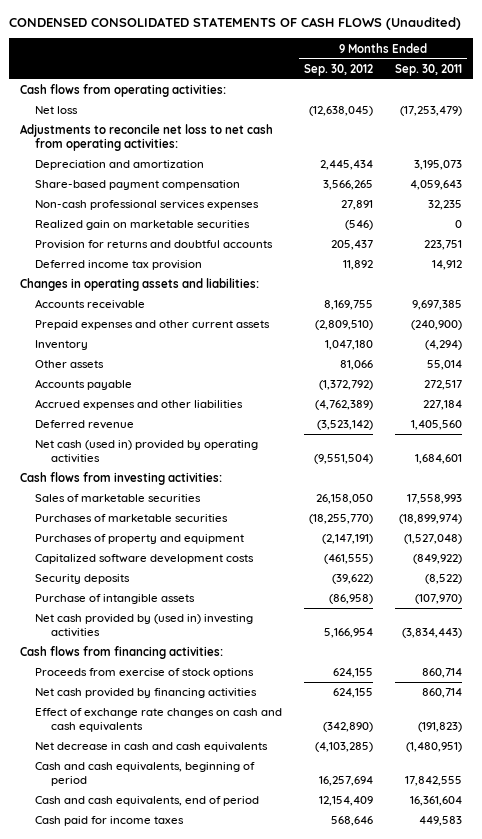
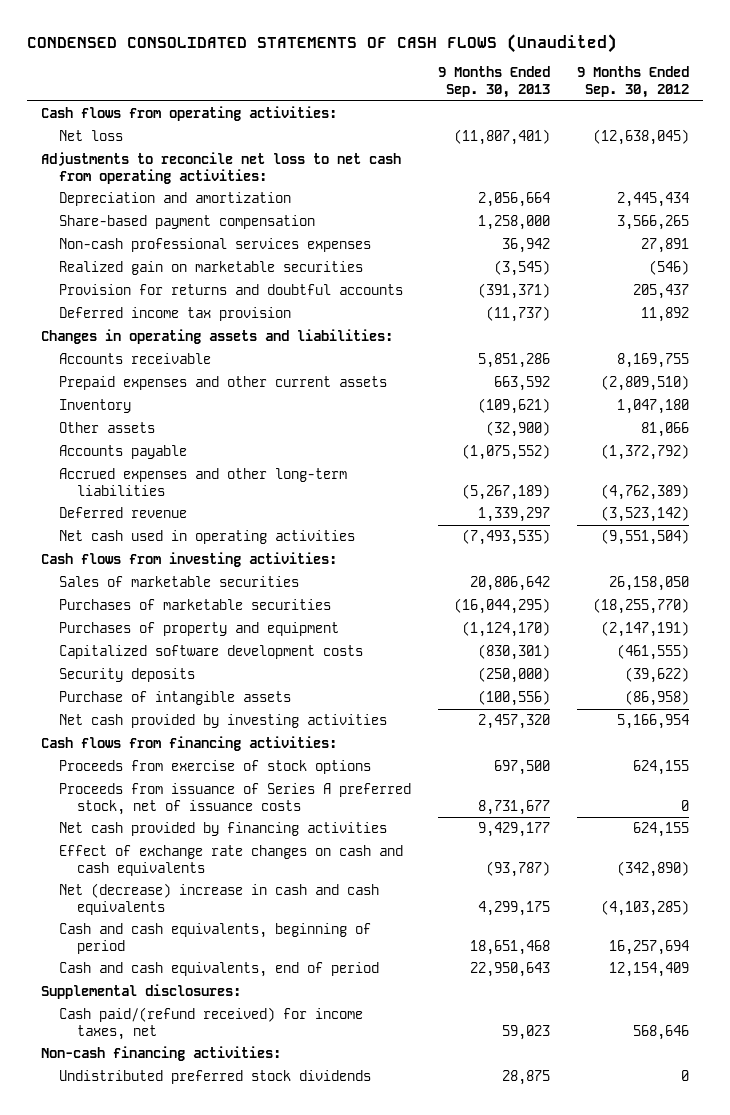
- | 9 Months Ended Sep. 30, 2012 | 9 Months Ended Sep. 30, 2011
+ | 9 Months Ended Sep. 30, 2013 | 9 Months Ended Sep. 30, 2012
- Accrued expenses and other liabilities | (4,762,389) | 227,184
+ Accrued expenses and other long-term liabilities | (5,267,189) | (4,762,389)
- Net cash (used in) provided by operating activities | (9,551,504) | 1,684,601
+ Net cash used in operating activities | (7,493,535) | (9,551,504)
- Net cash provided by (used in) investing activities | 5,166,954 | (3,834,443)
+ Net cash provided by investing activities | 2,457,320 | 5,166,954
+ Proceeds from issuance of Series A preferred stock, net of issuance costs | 8,731,677 | 0
- Net decrease in cash and cash equivalents | (4,103,285) | (1,480,951)
+ Net (decrease) increase in cash and cash equivalents | 4,299,175 | (4,103,285)
- Cash paid for income taxes | 568,646 | 449,583
+ Supplemental disclosures:
+ Cash paid/(refund received) for income taxes, net | 59,023 | 568,646
+ Non-cash financing activities:
+ Undistributed preferred stock dividends | 28,875 | 0

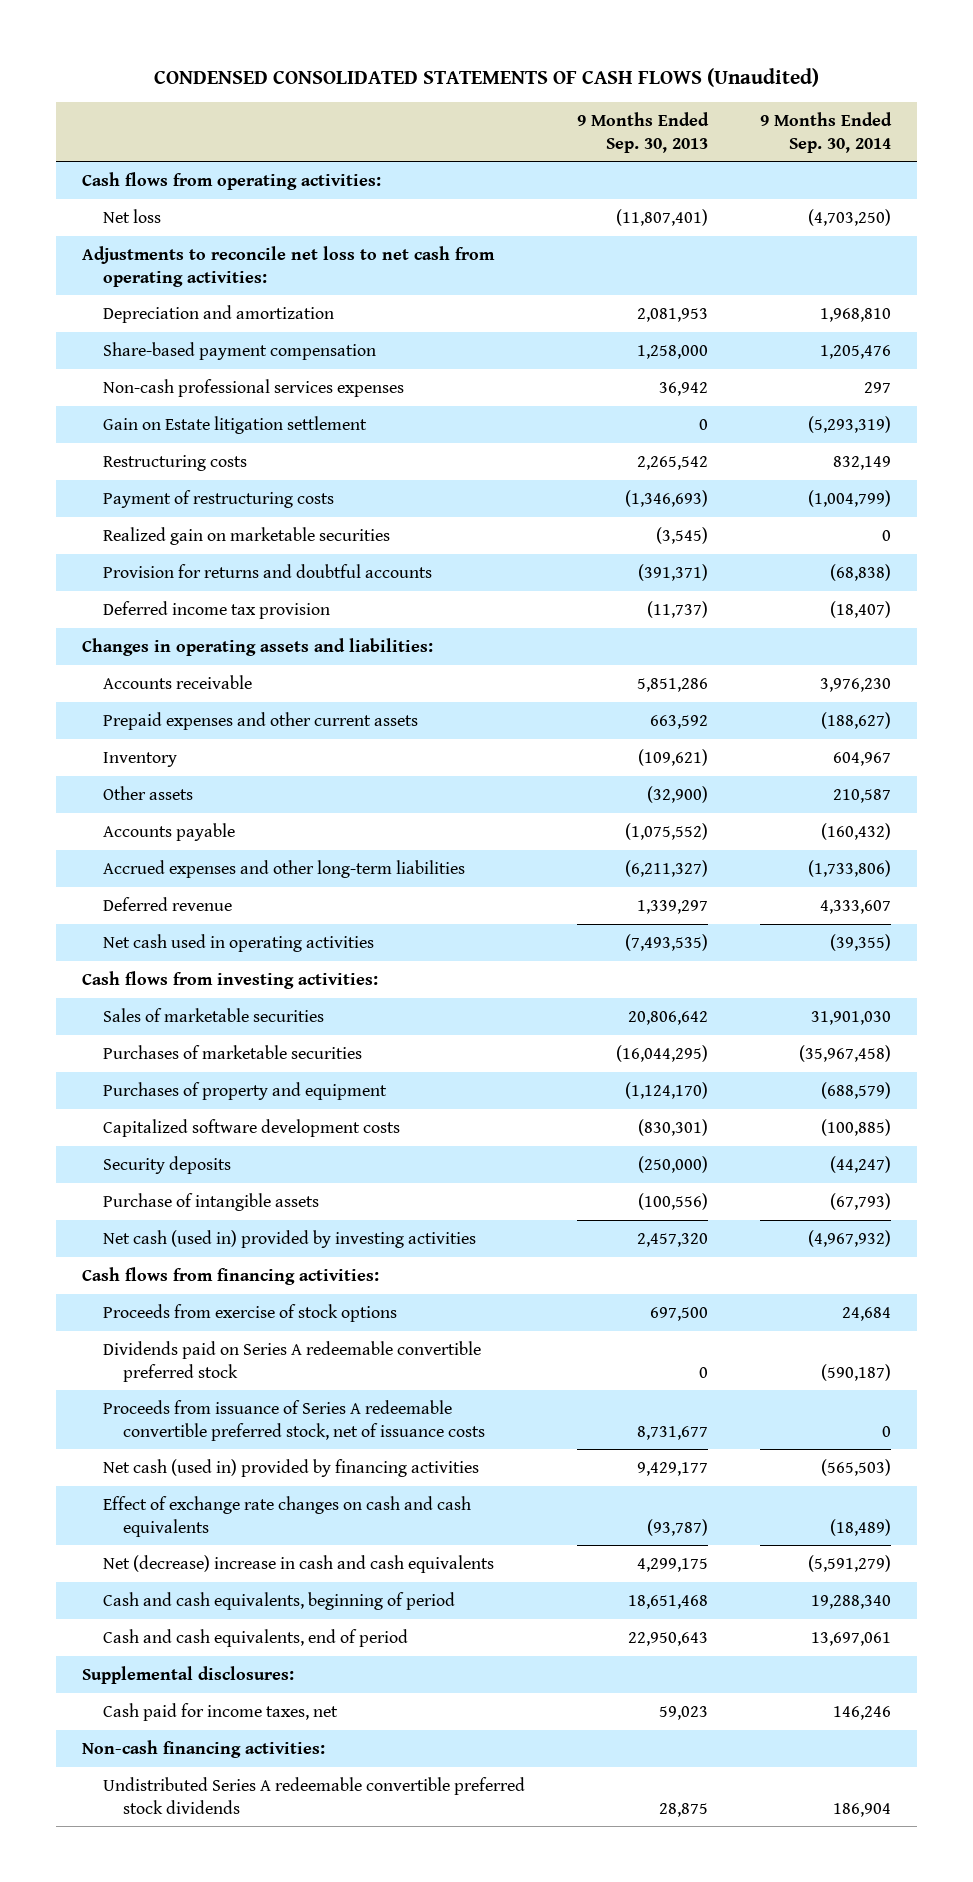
- | 9 Months Ended Sep. 30, 2013 | 9 Months Ended Sep. 30, 2012
+ | 9 Months Ended Sep. 30, 2013 | 9 Months Ended Sep. 30, 2014
- Depreciation and amortization | 2,056,664 | 2,445,434
+ Depreciation and amortization | 2,081,953 | 1,968,810
+ Gain on Estate litigation settlement | 0 | (5,293,319)
+ Restructuring costs | 2,265,542 | 832,149
+ Payment of restructuring costs | (1,346,693) | (1,004,799)
- Accrued expenses and other long-term liabilities | (5,267,189) | (4,762,389)
+ Accrued expenses and other long-term liabilities | (6,211,327) | (1,733,806)
- Net cash provided by investing activities | 2,457,320 | 5,166,954
+ Net cash (used in) provided by investing activities | 2,457,320 | (4,967,932)
- Proceeds from issuance of Series A preferred stock, net of issuance costs | 8,731,677 | 0
- Net cash provided by financing activities | 9,429,177 | 624,155
+ Dividends paid on Series A redeemable convertible preferred stock | 0 | (590,187)
+ Proceeds from issuance of Series A redeemable convertible preferred stock, net of issuance costs | 8,731,677 | 0
+ Net cash (used in) provided by financing activities | 9,429,177 | (565,503)
- Cash paid/(refund received) for income taxes, net | 59,023 | 568,646
+ Cash paid for income taxes, net | 59,023 | 146,246
- Undistributed preferred stock dividends | 28,875 | 0
+ Undistributed Series A redeemable convertible preferred stock dividends | 28,875 | 186,904

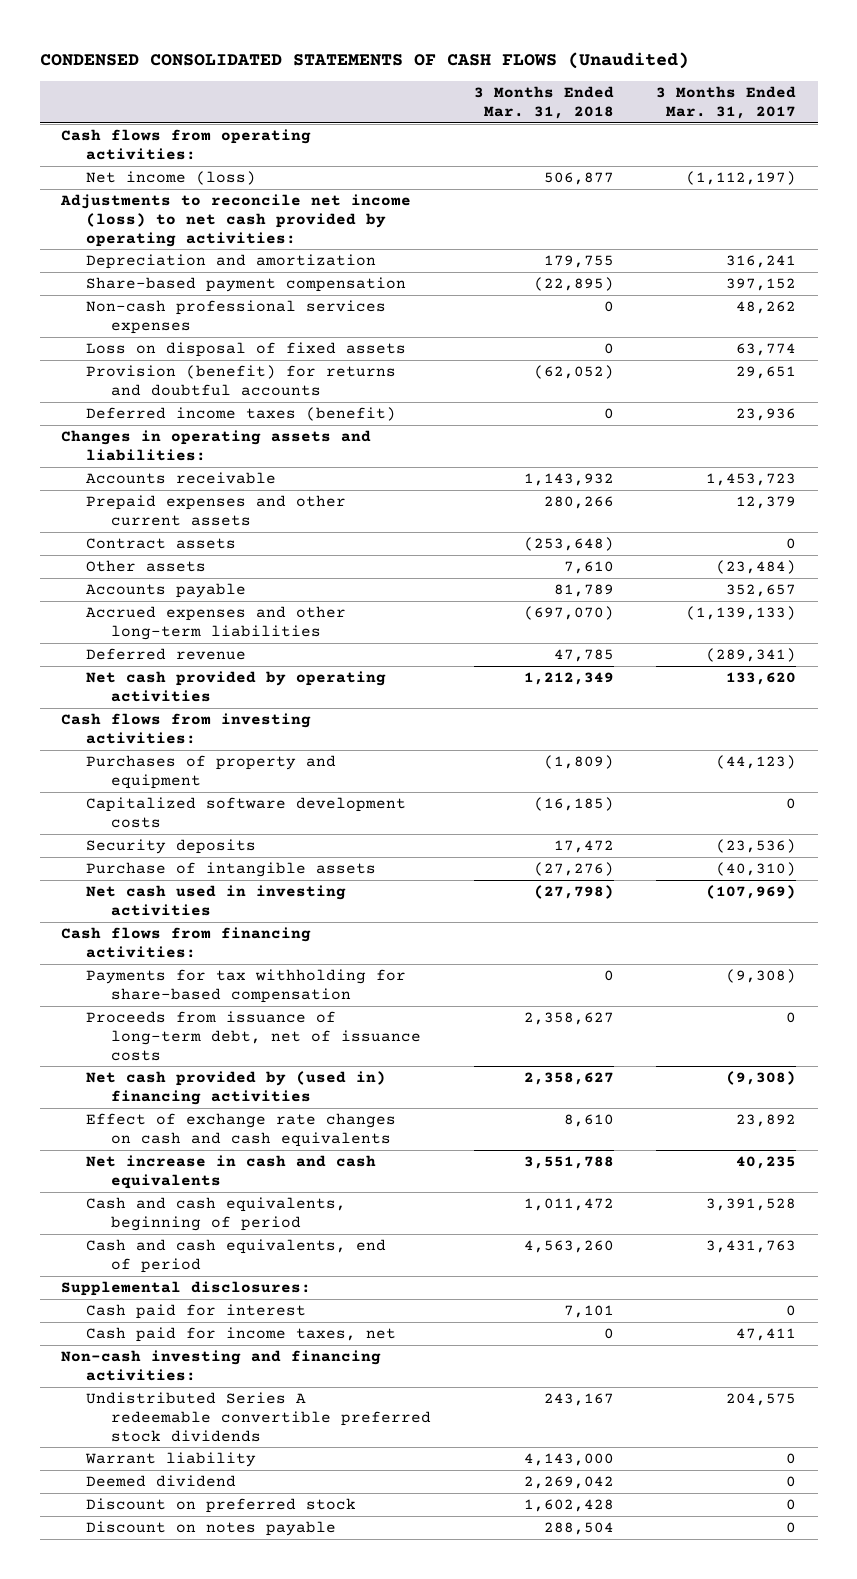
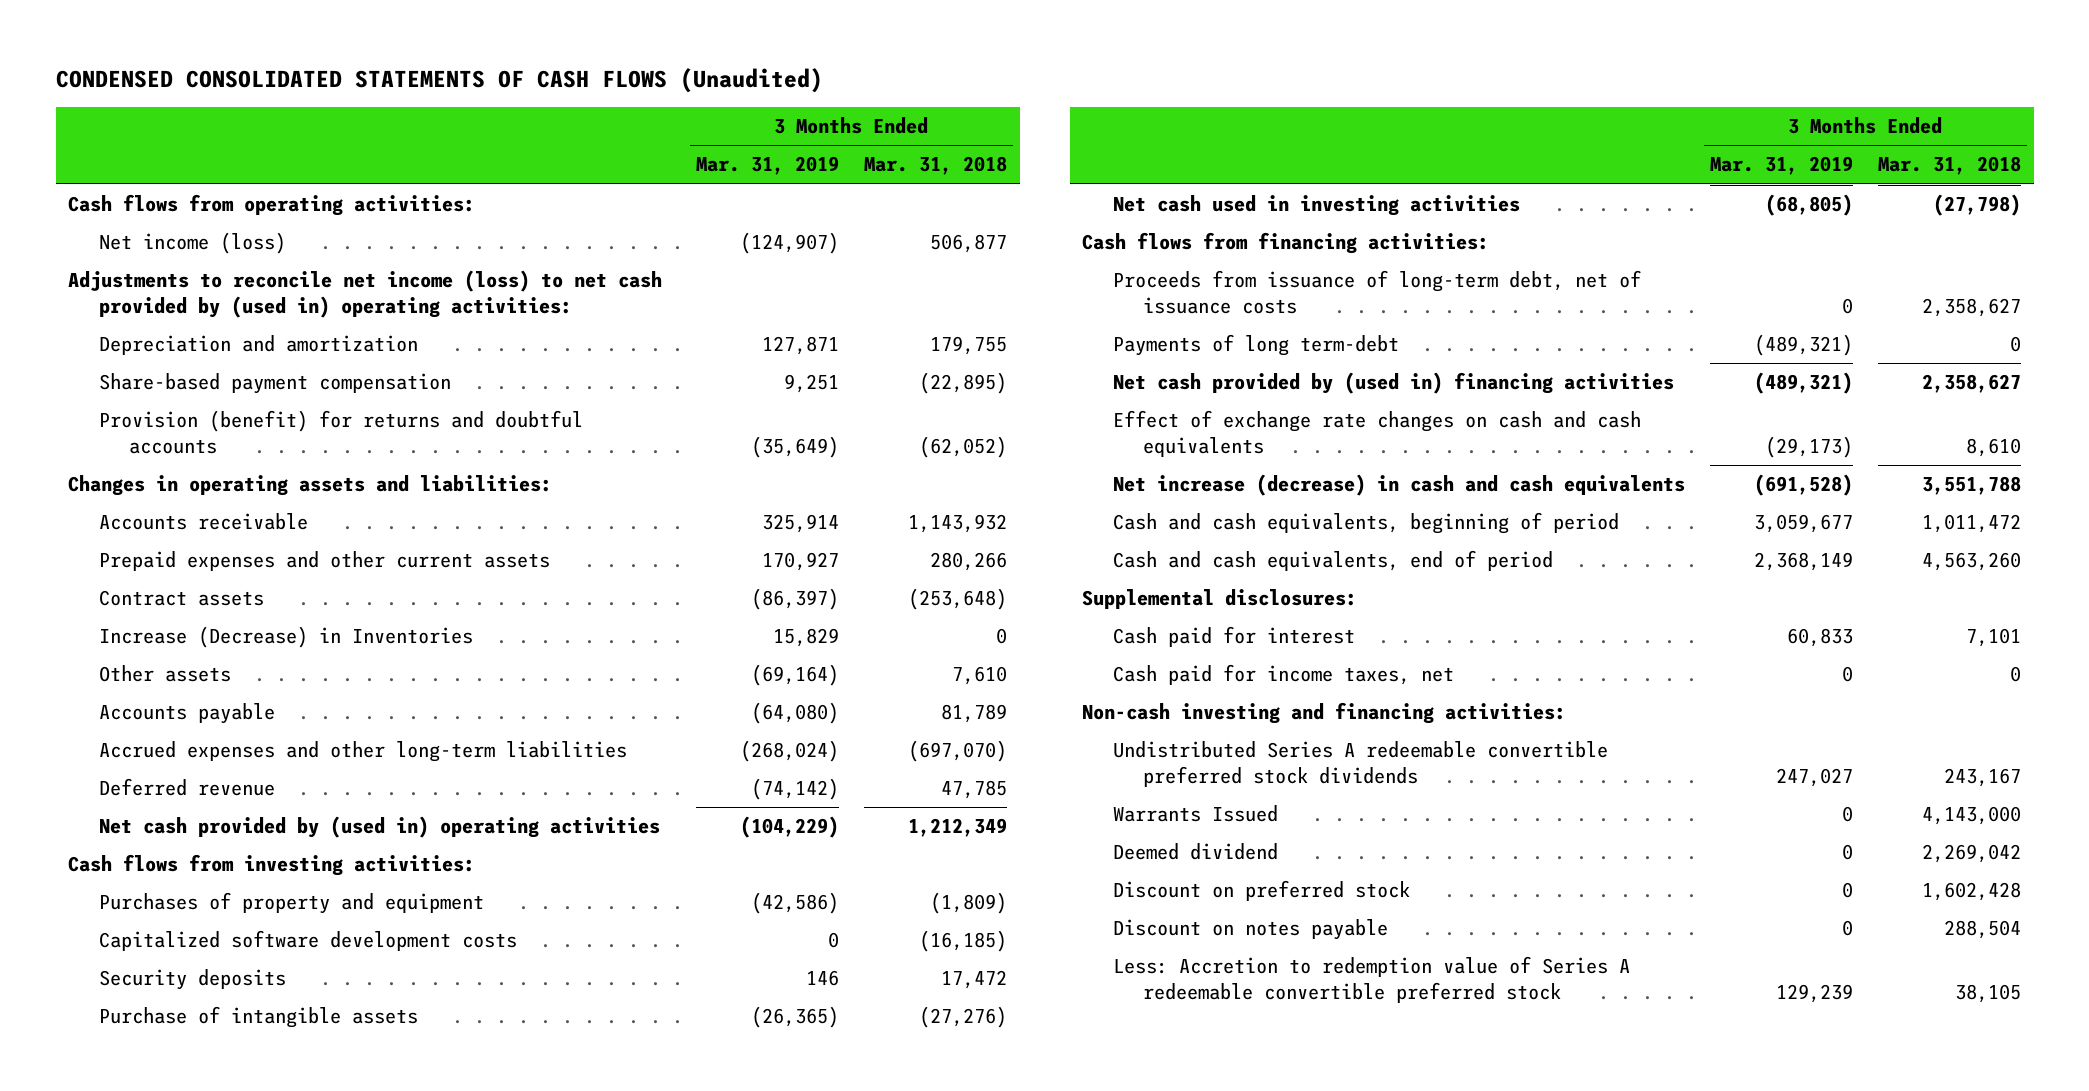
- | 3 Months Ended Mar. 31, 2018 | 3 Months Ended Mar. 31, 2017
+ | 3 Months Ended Mar. 31, 2019 | 3 Months Ended Mar. 31, 2018
- Adjustments to reconcile net income (loss) to net cash provided by operating activities:
+ Adjustments to reconcile net income (loss) to net cash provided by (used in) operating activities:
- Non-cash professional services expenses | 0 | 48,262
- Loss on disposal of fixed assets | 0 | 63,774
- Deferred income taxes (benefit) | 0 | 23,936
+ Increase (Decrease) in Inventories | 15,829 | 0
- Net cash provided by operating activities | 1,212,349 | 133,620
+ Net cash provided by (used in) operating activities | (104,229) | 1,212,349
- Payments for tax withholding for share-based compensation | 0 | (9,308)
+ Payments of long term-debt | (489,321) | 0
- Net increase in cash and cash equivalents | 3,551,788 | 40,235
+ Net increase (decrease) in cash and cash equivalents | (691,528) | 3,551,788
- Warrant liability | 4,143,000 | 0
+ Warrants Issued | 0 | 4,143,000
+ Less: Accretion to redemption value of Series A redeemable convertible preferred stock | 129,239 | 38,105

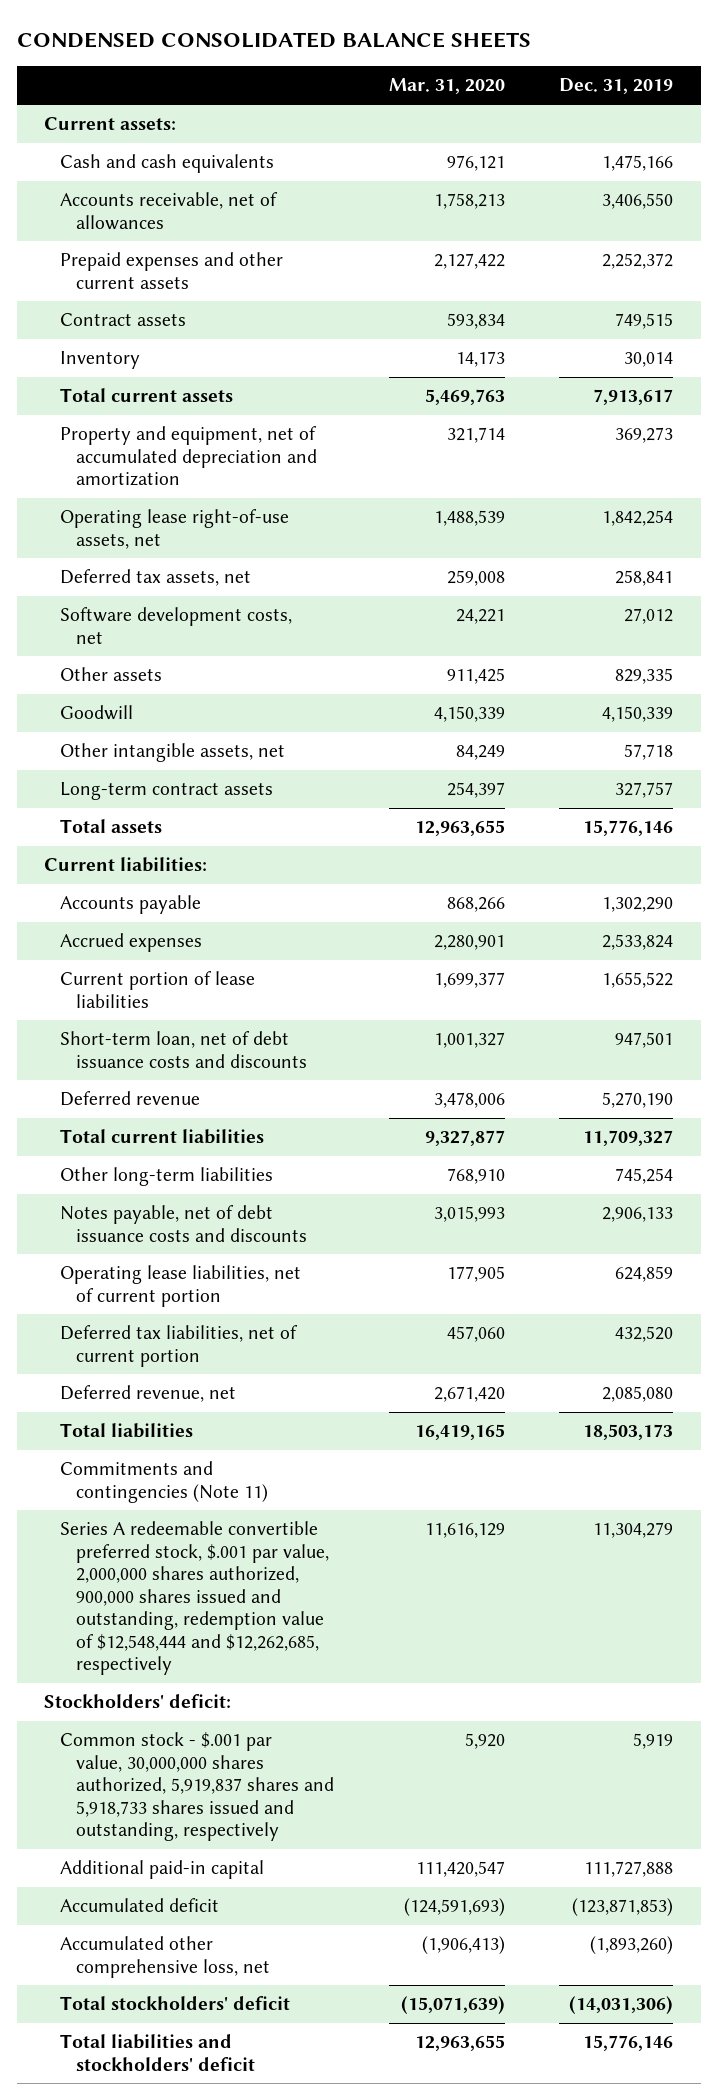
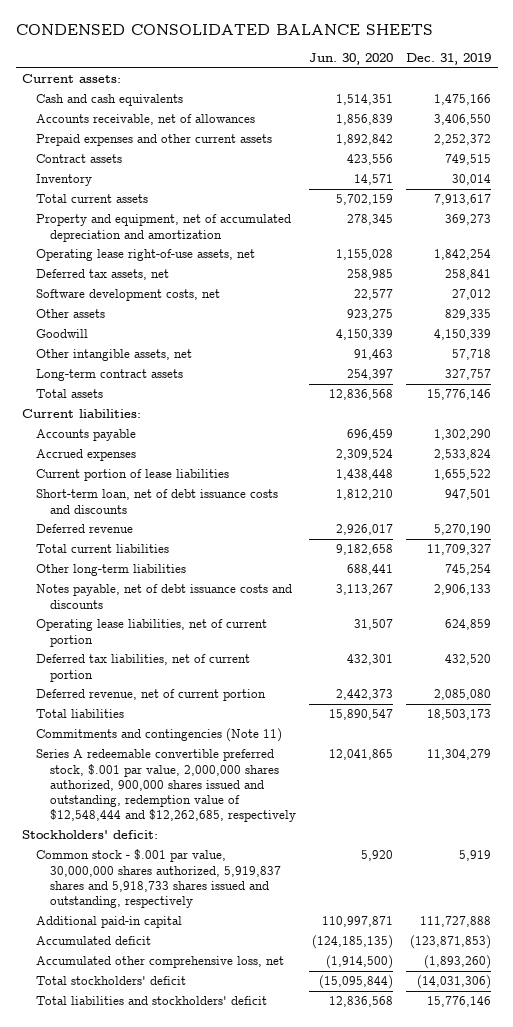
- | Mar. 31, 2020 | Dec. 31, 2019
+ | Jun. 30, 2020 | Dec. 31, 2019
- Deferred revenue, net | 2,671,420 | 2,085,080
+ Deferred revenue, net of current portion | 2,442,373 | 2,085,080

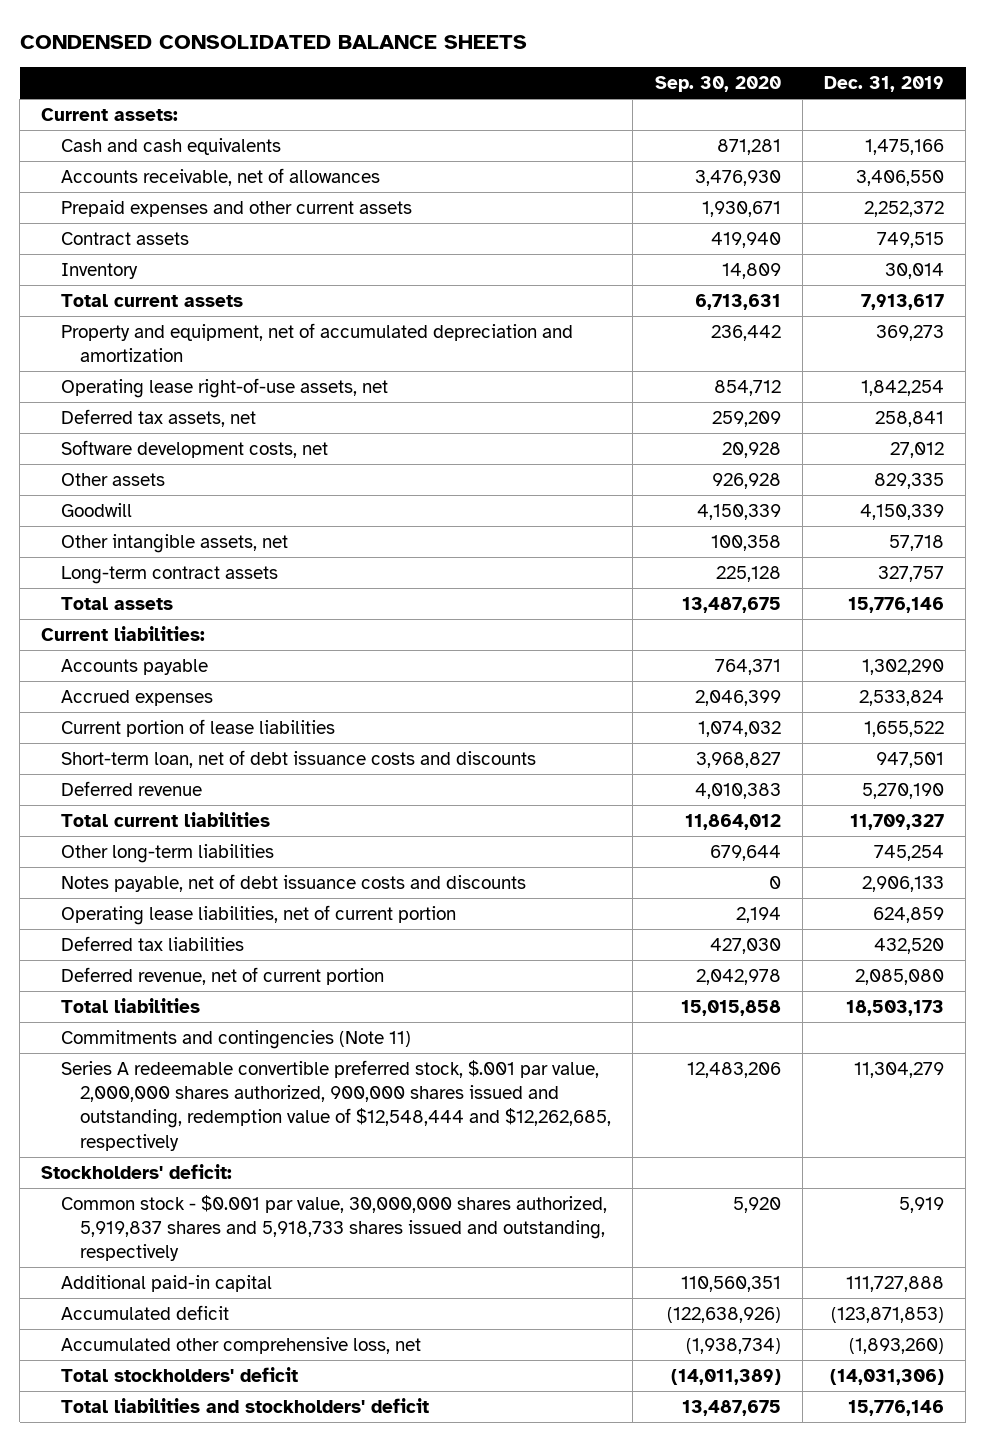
- | Jun. 30, 2020 | Dec. 31, 2019
+ | Sep. 30, 2020 | Dec. 31, 2019
- Deferred tax liabilities, net of current portion | 432,301 | 432,520
+ Deferred tax liabilities | 427,030 | 432,520
- Common stock - $.001 par value, 30,000,000 shares authorized, 5,919,837 shares and 5,918,733 shares issued and outstanding, respectively | 5,920 | 5,919
+ Common stock - $0.001 par value, 30,000,000 shares authorized, 5,919,837 shares and 5,918,733 shares issued and outstanding, respectively | 5,920 | 5,919

